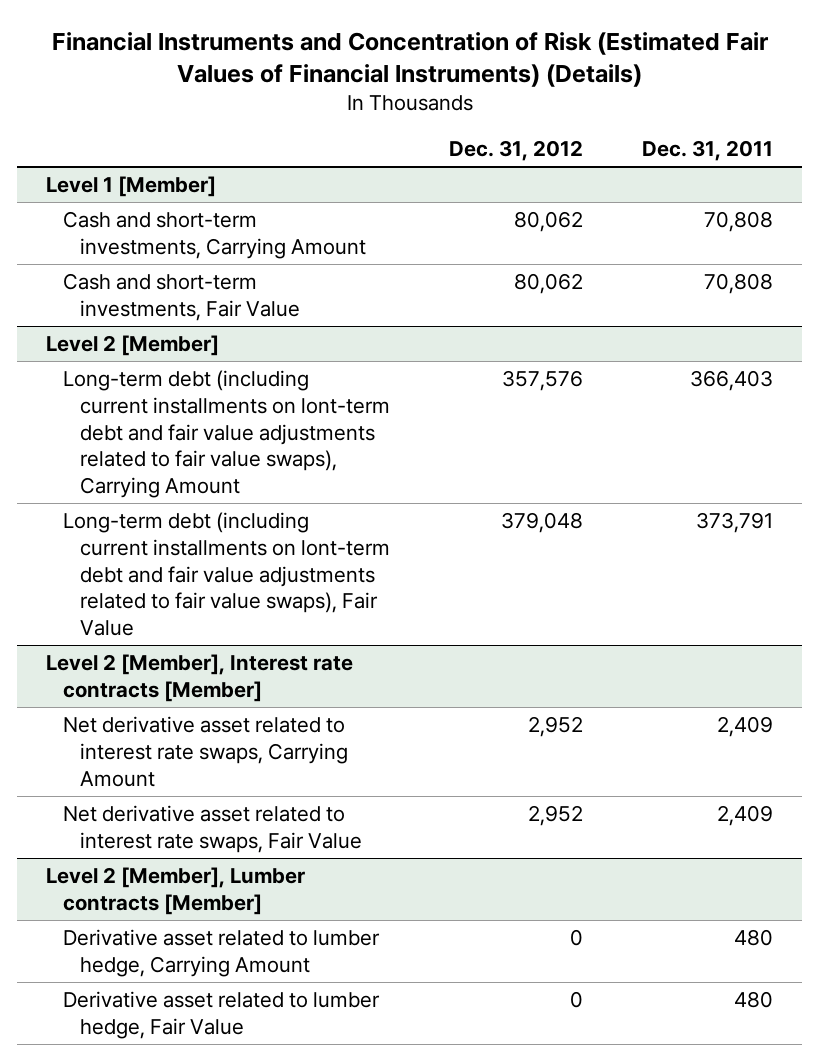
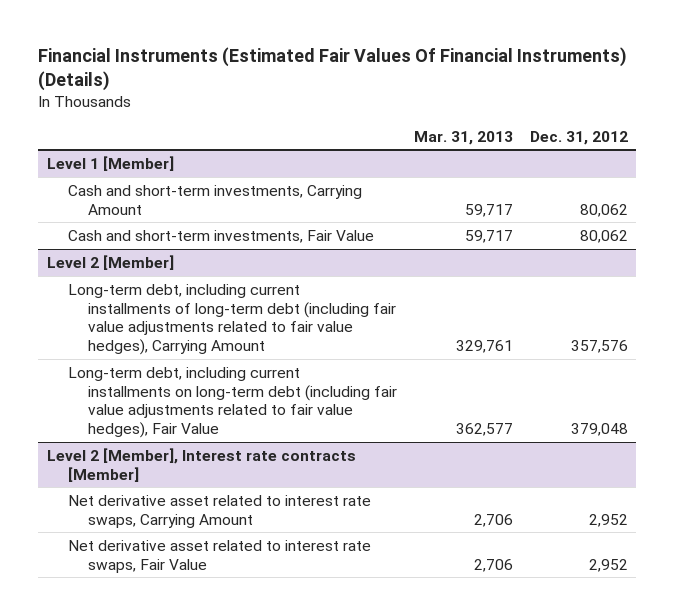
- Financial Instruments and Concentration of Risk (Estimated Fair Values of Financial Instruments) (Details)
+ Financial Instruments (Estimated Fair Values Of Financial Instruments) (Details)
- | Dec. 31, 2012 | Dec. 31, 2011
+ | Mar. 31, 2013 | Dec. 31, 2012
@ Level 2 [Member]
- Long-term debt (including current installments on lont-term debt and fair value adjustments related to fair value swaps), Carrying Amount | 357,576 | 366,403
- Long-term debt (including current installments on lont-term debt and fair value adjustments related to fair value swaps), Fair Value | 379,048 | 373,791
+ Long-term debt, including current installments of long-term debt (including fair value adjustments related to fair value hedges), Carrying Amount | 329,761 | 357,576
+ Long-term debt, including current installments on long-term debt (including fair value adjustments related to fair value hedges), Fair Value | 362,577 | 379,048
- Level 2 [Member], Lumber contracts [Member]
- Derivative asset related to lumber hedge, Carrying Amount | 0 | 480
- Derivative asset related to lumber hedge, Fair Value | 0 | 480

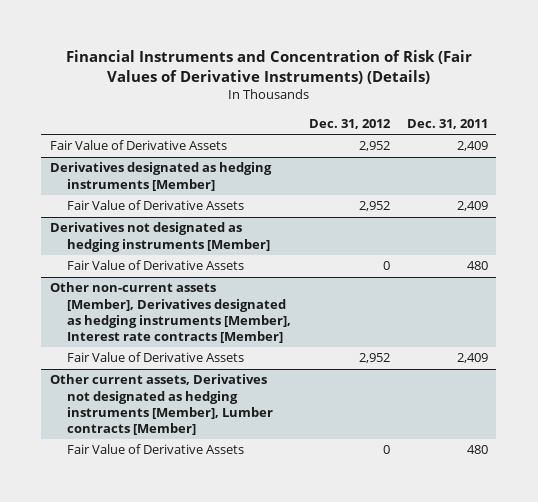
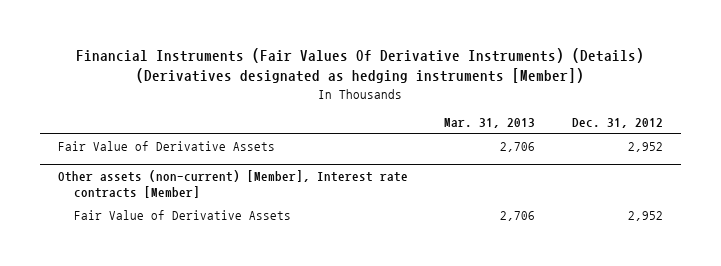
- Financial Instruments and Concentration of Risk (Fair Values of Derivative Instruments) (Details)
+ Financial Instruments (Fair Values Of Derivative Instruments) (Details) (Derivatives designated as hedging instruments [Member])
- | Dec. 31, 2012 | Dec. 31, 2011
+ | Mar. 31, 2013 | Dec. 31, 2012
- Derivatives designated as hedging instruments [Member]
- Fair Value of Derivative Assets | 2,952 | 2,409
- Derivatives not designated as hedging instruments [Member]
- Fair Value of Derivative Assets | 0 | 480
- Other non-current assets [Member], Derivatives designated as hedging instruments [Member], Interest rate contracts [Member]
+ Other assets (non-current) [Member], Interest rate contracts [Member]
- Other current assets, Derivatives not designated as hedging instruments [Member], Lumber contracts [Member]
- Fair Value of Derivative Assets | 0 | 480

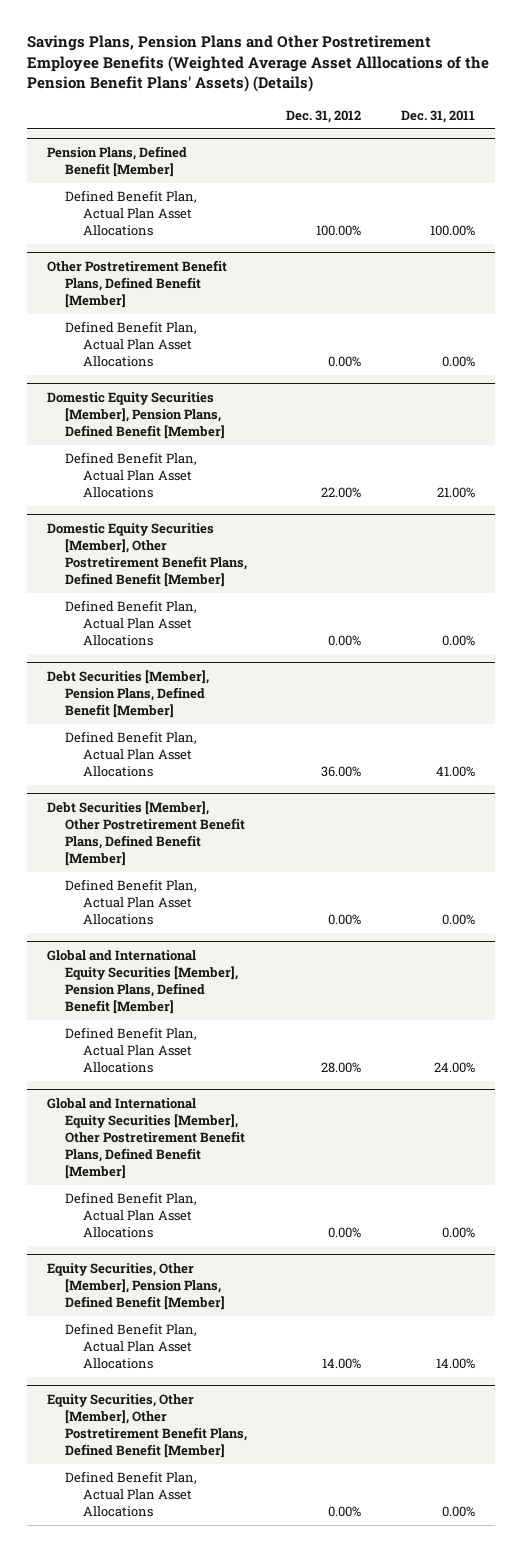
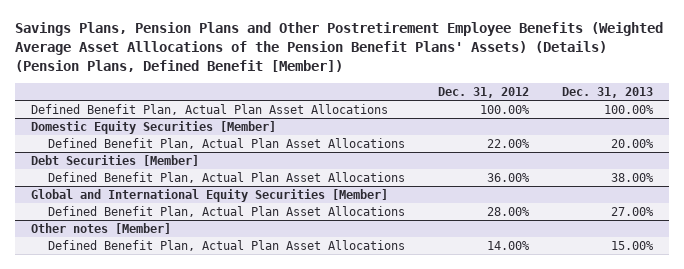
- Savings Plans, Pension Plans and Other Postretirement Employee Benefits (Weighted Average Asset Alllocations of the Pension Benefit Plans' Assets) (Details)
+ Savings Plans, Pension Plans and Other Postretirement Employee Benefits (Weighted Average Asset Alllocations of the Pension Benefit Plans' Assets) (Details) (Pension Plans, Defined Benefit [Member])
- | Dec. 31, 2012 | Dec. 31, 2011
+ | Dec. 31, 2012 | Dec. 31, 2013
- Pension Plans, Defined Benefit [Member]
- Other Postretirement Benefit Plans, Defined Benefit [Member]
- Defined Benefit Plan, Actual Plan Asset Allocations | 0.00% | 0.00%
- Domestic Equity Securities [Member], Pension Plans, Defined Benefit [Member]
+ Domestic Equity Securities [Member]
- Domestic Equity Securities [Member], Other Postretirement Benefit Plans, Defined Benefit [Member]
- Defined Benefit Plan, Actual Plan Asset Allocations | 0.00% | 0.00%
- Debt Securities [Member], Pension Plans, Defined Benefit [Member]
+ Debt Securities [Member]
- Debt Securities [Member], Other Postretirement Benefit Plans, Defined Benefit [Member]
- Defined Benefit Plan, Actual Plan Asset Allocations | 0.00% | 0.00%
- Global and International Equity Securities [Member], Pension Plans, Defined Benefit [Member]
+ Global and International Equity Securities [Member]
- Global and International Equity Securities [Member], Other Postretirement Benefit Plans, Defined Benefit [Member]
- Defined Benefit Plan, Actual Plan Asset Allocations | 0.00% | 0.00%
- Equity Securities, Other [Member], Pension Plans, Defined Benefit [Member]
+ Other notes [Member]
- Equity Securities, Other [Member], Other Postretirement Benefit Plans, Defined Benefit [Member]
- Defined Benefit Plan, Actual Plan Asset Allocations | 0.00% | 0.00%

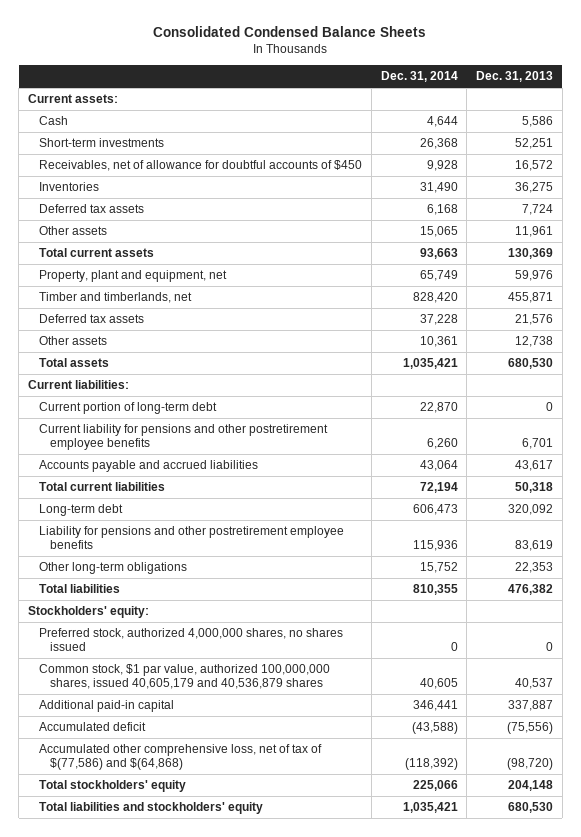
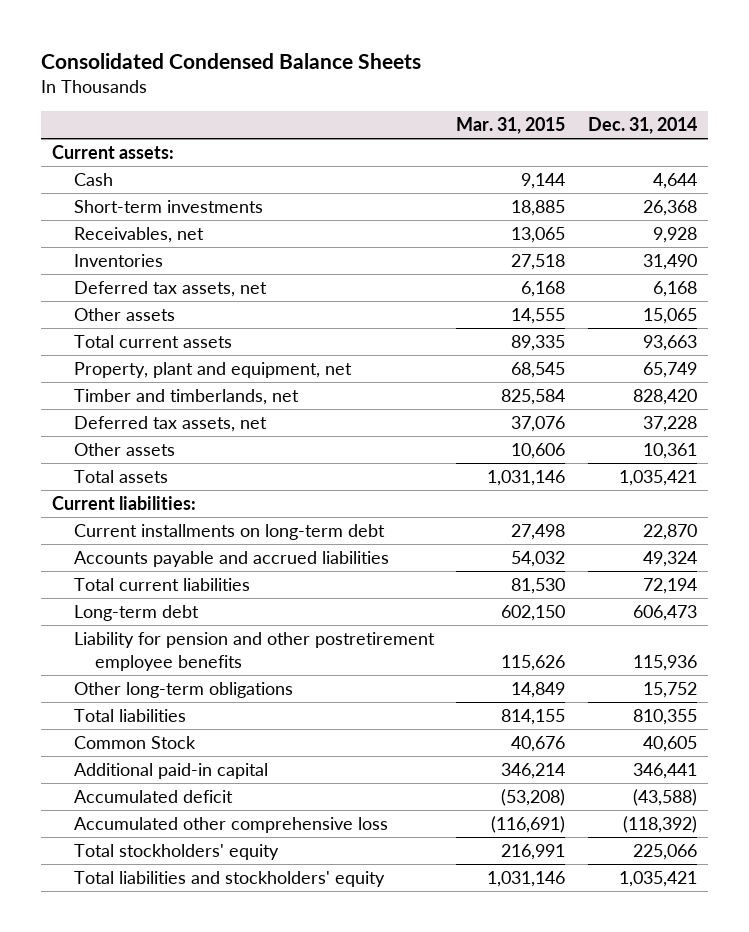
- | Dec. 31, 2014 | Dec. 31, 2013
+ | Mar. 31, 2015 | Dec. 31, 2014
- Receivables, net of allowance for doubtful accounts of $450 | 9,928 | 16,572
+ Receivables, net | 13,065 | 9,928
- Deferred tax assets | 6,168 | 7,724
+ Deferred tax assets, net | 6,168 | 6,168
- Deferred tax assets | 37,228 | 21,576
+ Deferred tax assets, net | 37,076 | 37,228
- Current portion of long-term debt | 22,870 | 0
- Current liability for pensions and other postretirement employee benefits | 6,260 | 6,701
- Accounts payable and accrued liabilities | 43,064 | 43,617
+ Current installments on long-term debt | 27,498 | 22,870
+ Accounts payable and accrued liabilities | 54,032 | 49,324
- Liability for pensions and other postretirement employee benefits | 115,936 | 83,619
+ Liability for pension and other postretirement employee benefits | 115,626 | 115,936
- Stockholders' equity:
- Preferred stock, authorized 4,000,000 shares, no shares issued | 0 | 0
- Common stock, $1 par value, authorized 100,000,000 shares, issued 40,605,179 and 40,536,879 shares | 40,605 | 40,537
+ Common Stock | 40,676 | 40,605
- Accumulated other comprehensive loss, net of tax of $(77,586) and $(64,868) | (118,392) | (98,720)
+ Accumulated other comprehensive loss | (116,691) | (118,392)

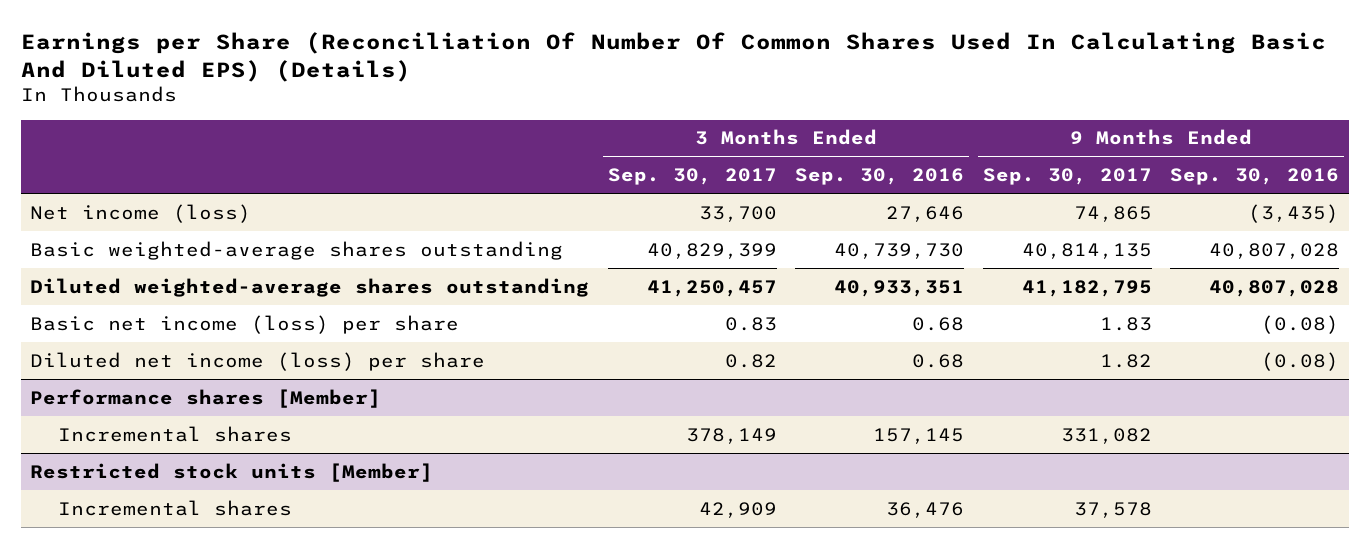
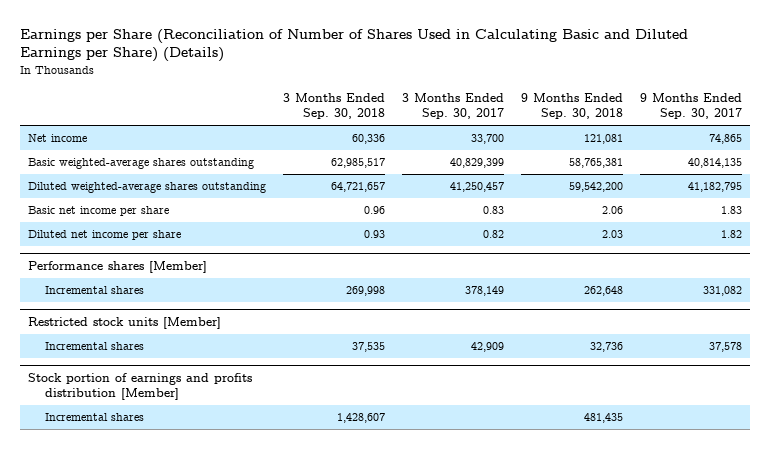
- Earnings per Share (Reconciliation Of Number Of Common Shares Used In Calculating Basic And Diluted EPS) (Details)
+ Earnings per Share (Reconciliation of Number of Shares Used in Calculating Basic and Diluted Earnings per Share) (Details)
- | 3 Months Ended Sep. 30, 2017 | 3 Months Ended Sep. 30, 2016 | 9 Months Ended Sep. 30, 2017 | 9 Months Ended Sep. 30, 2016
+ | 3 Months Ended Sep. 30, 2018 | 3 Months Ended Sep. 30, 2017 | 9 Months Ended Sep. 30, 2018 | 9 Months Ended Sep. 30, 2017
- Net income (loss) | 33,700 | 27,646 | 74,865 | (3,435)
+ Net income | 60,336 | 33,700 | 121,081 | 74,865
- Basic net income (loss) per share | 0.83 | 0.68 | 1.83 | (0.08)
- Diluted net income (loss) per share | 0.82 | 0.68 | 1.82 | (0.08)
+ Basic net income per share | 0.96 | 0.83 | 2.06 | 1.83
+ Diluted net income per share | 0.93 | 0.82 | 2.03 | 1.82
+ Stock portion of earnings and profits distribution [Member]
+ Incremental shares | 1,428,607 | | 481,435 |

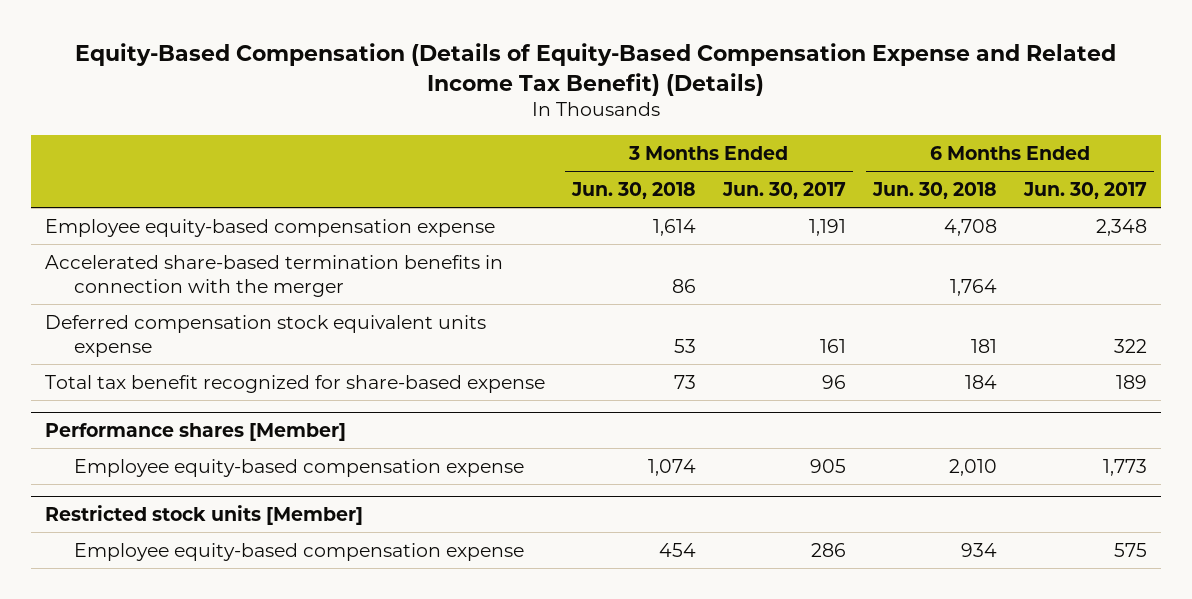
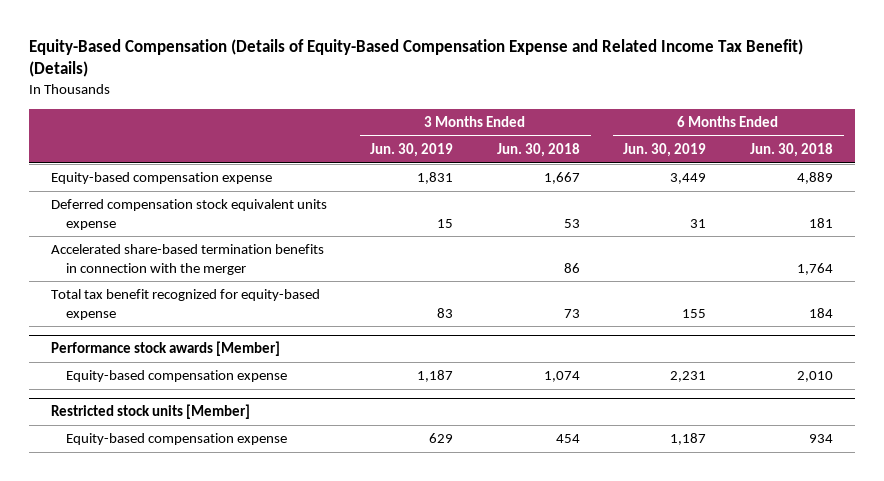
- | 3 Months Ended Jun. 30, 2018 | 3 Months Ended Jun. 30, 2017 | 6 Months Ended Jun. 30, 2018 | 6 Months Ended Jun. 30, 2017
+ | 3 Months Ended Jun. 30, 2019 | 3 Months Ended Jun. 30, 2018 | 6 Months Ended Jun. 30, 2019 | 6 Months Ended Jun. 30, 2018
- Employee equity-based compensation expense | 1,614 | 1,191 | 4,708 | 2,348
+ Equity-based compensation expense | 1,831 | 1,667 | 3,449 | 4,889
- Total tax benefit recognized for share-based expense | 73 | 96 | 184 | 189
- Performance shares [Member]
- Employee equity-based compensation expense | 1,074 | 905 | 2,010 | 1,773
moved down: Accelerated share-based termination benefits in connection with the merger | | 86 | | 1,764
+ Total tax benefit recognized for equity-based expense | 83 | 73 | 155 | 184
+ Performance stock awards [Member]
+ Equity-based compensation expense | 1,187 | 1,074 | 2,231 | 2,010
@ Restricted stock units [Member]
- Employee equity-based compensation expense | 454 | 286 | 934 | 575
+ Equity-based compensation expense | 629 | 454 | 1,187 | 934

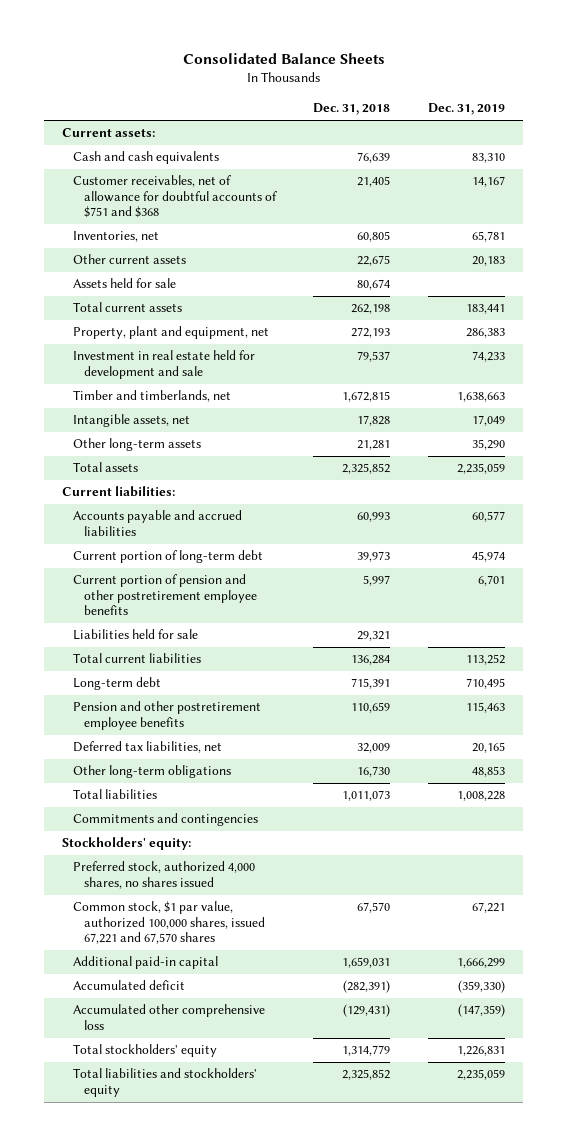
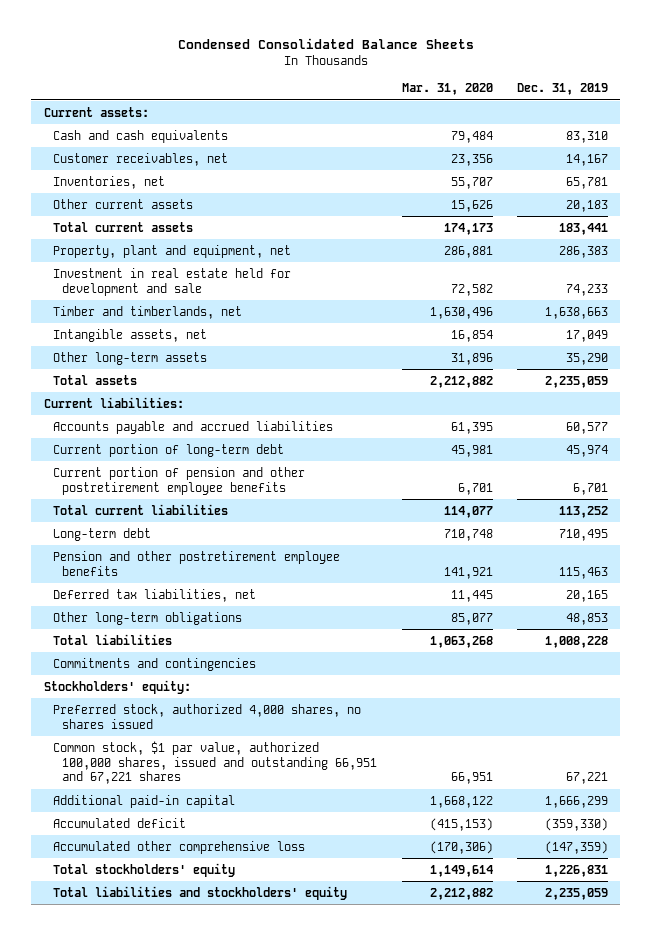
- Consolidated Balance Sheets
+ Condensed Consolidated Balance Sheets
- | Dec. 31, 2018 | Dec. 31, 2019
+ | Mar. 31, 2020 | Dec. 31, 2019
- Customer receivables, net of allowance for doubtful accounts of $751 and $368 | 21,405 | 14,167
+ Customer receivables, net | 23,356 | 14,167
- Assets held for sale | 80,674 |
- Liabilities held for sale | 29,321 |
- Common stock, $1 par value, authorized 100,000 shares, issued 67,221 and 67,570 shares | 67,570 | 67,221
+ Common stock, $1 par value, authorized 100,000 shares, issued and outstanding 66,951 and 67,221 shares | 66,951 | 67,221

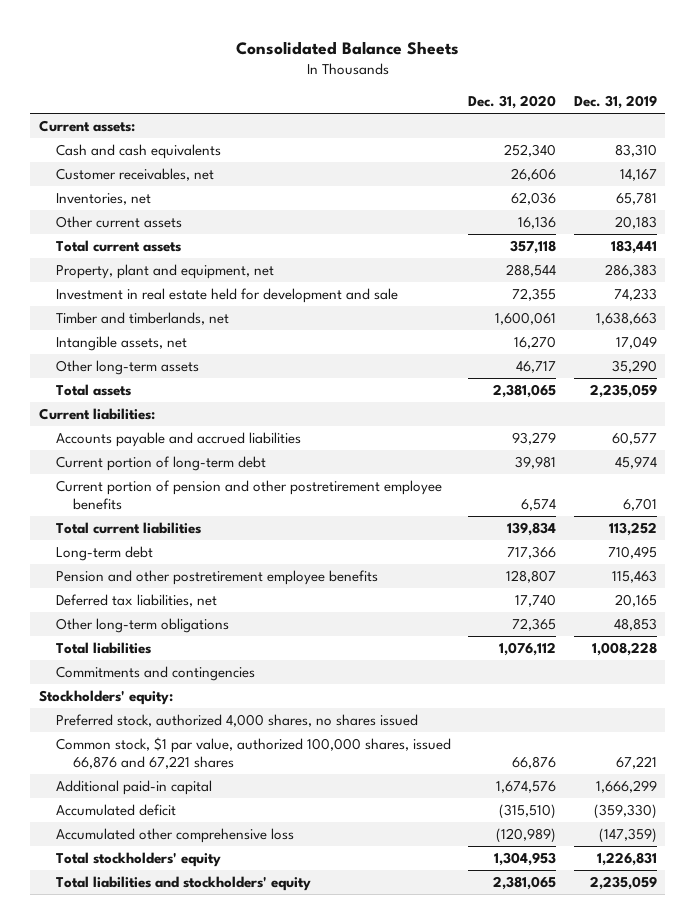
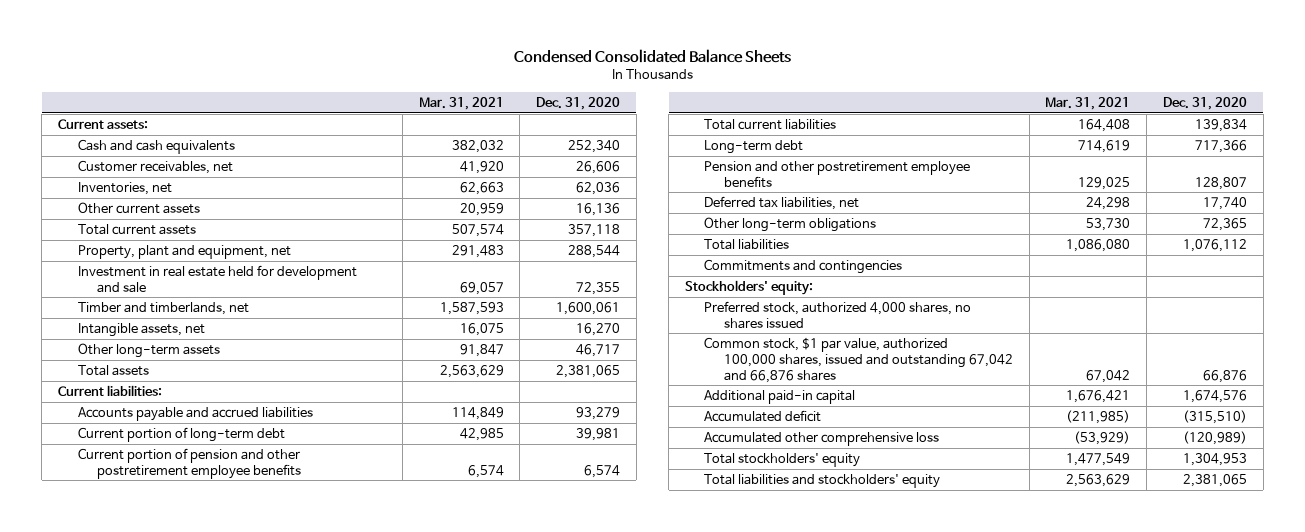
- Consolidated Balance Sheets
+ Condensed Consolidated Balance Sheets
- | Dec. 31, 2020 | Dec. 31, 2019
+ | Mar. 31, 2021 | Dec. 31, 2020
- Common stock, $1 par value, authorized 100,000 shares, issued 66,876 and 67,221 shares | 66,876 | 67,221
+ Common stock, $1 par value, authorized 100,000 shares, issued and outstanding 67,042 and 66,876 shares | 67,042 | 66,876

